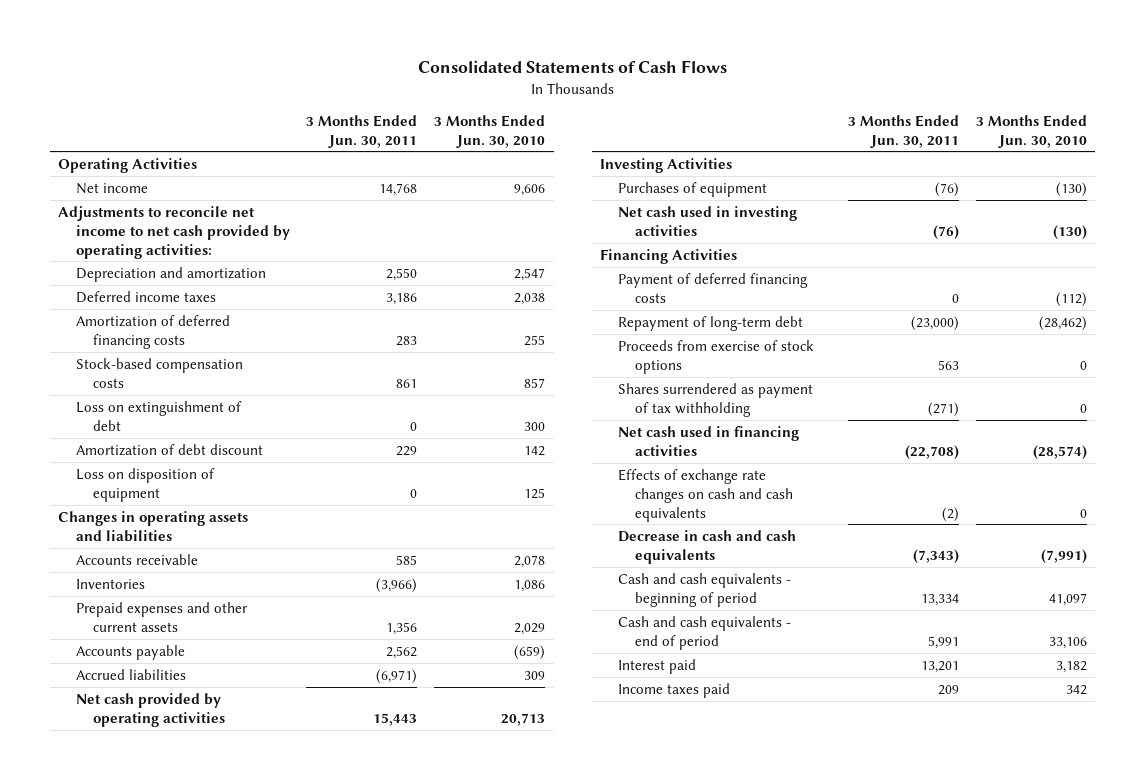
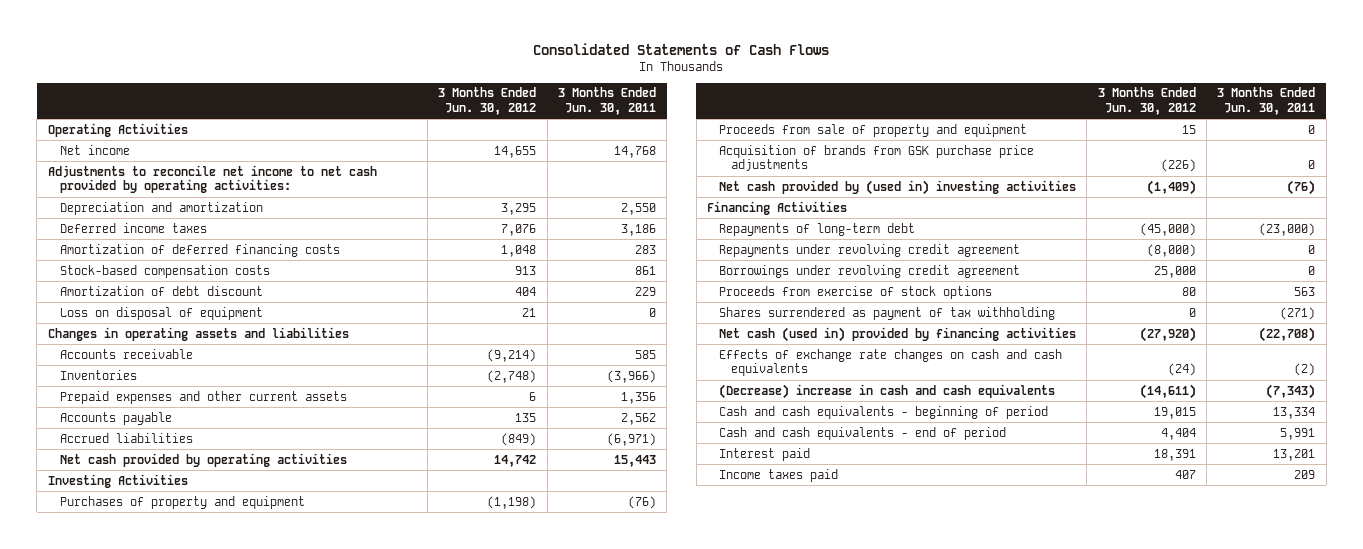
- | 3 Months Ended Jun. 30, 2011 | 3 Months Ended Jun. 30, 2010
+ | 3 Months Ended Jun. 30, 2012 | 3 Months Ended Jun. 30, 2011
- Loss on extinguishment of debt | 0 | 300
- Loss on disposition of equipment | 0 | 125
+ Loss on disposal of equipment | 21 | 0
- Purchases of equipment | (76) | (130)
- Net cash used in investing activities | (76) | (130)
+ Purchases of property and equipment | (1,198) | (76)
+ Proceeds from sale of property and equipment | 15 | 0
+ Acquisition of brands from GSK purchase price adjustments | (226) | 0
+ Net cash provided by (used in) investing activities | (1,409) | (76)
- Payment of deferred financing costs | 0 | (112)
- Repayment of long-term debt | (23,000) | (28,462)
+ Repayments of long-term debt | (45,000) | (23,000)
+ Repayments under revolving credit agreement | (8,000) | 0
+ Borrowings under revolving credit agreement | 25,000 | 0
- Net cash used in financing activities | (22,708) | (28,574)
+ Net cash (used in) provided by financing activities | (27,920) | (22,708)
- Decrease in cash and cash equivalents | (7,343) | (7,991)
+ (Decrease) increase in cash and cash equivalents | (14,611) | (7,343)

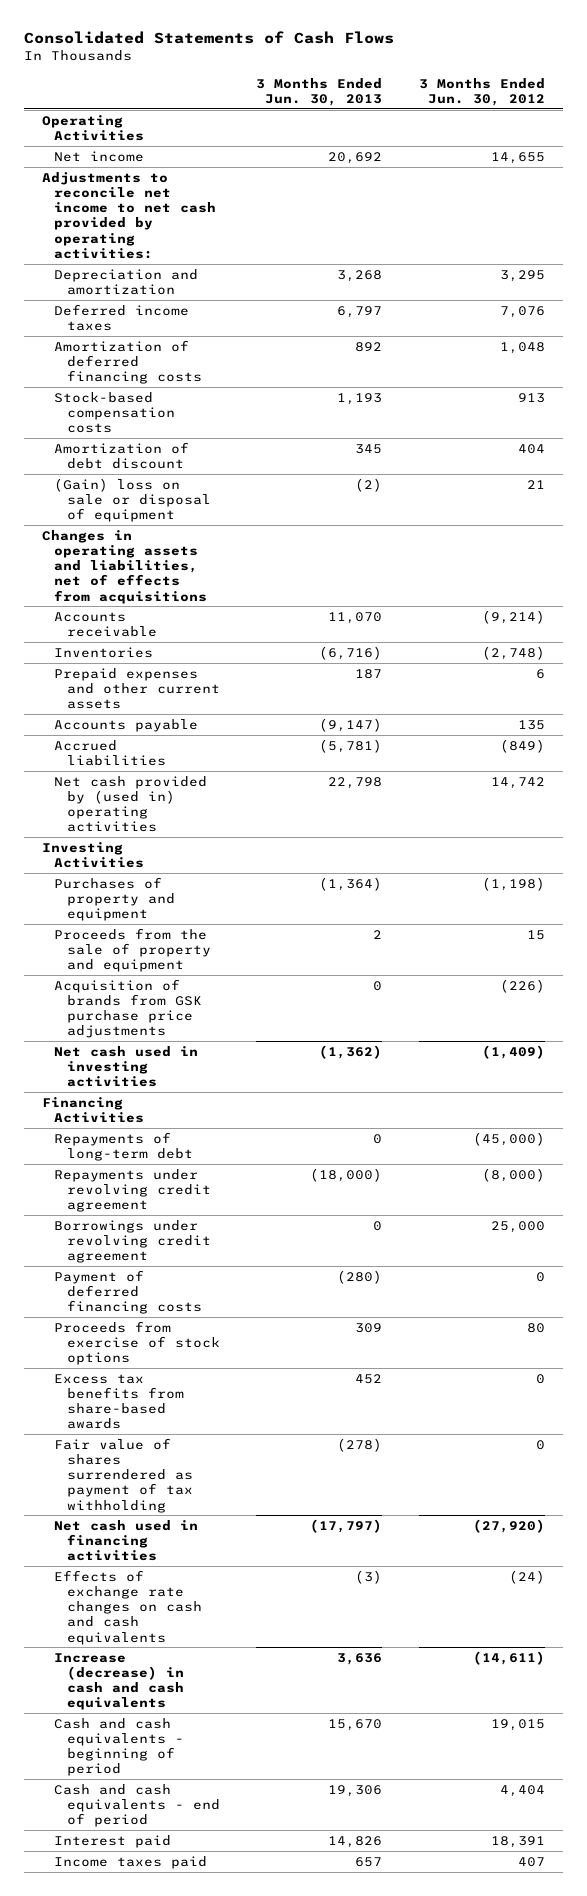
- | 3 Months Ended Jun. 30, 2012 | 3 Months Ended Jun. 30, 2011
+ | 3 Months Ended Jun. 30, 2013 | 3 Months Ended Jun. 30, 2012
- Loss on disposal of equipment | 21 | 0
- Changes in operating assets and liabilities
+ (Gain) loss on sale or disposal of equipment | (2) | 21
+ Changes in operating assets and liabilities, net of effects from acquisitions
- Net cash provided by operating activities | 14,742 | 15,443
+ Net cash provided by (used in) operating activities | 22,798 | 14,742
- Proceeds from sale of property and equipment | 15 | 0
+ Proceeds from the sale of property and equipment | 2 | 15
- Net cash provided by (used in) investing activities | (1,409) | (76)
+ Net cash used in investing activities | (1,362) | (1,409)
+ Payment of deferred financing costs | (280) | 0
- Shares surrendered as payment of tax withholding | 0 | (271)
- Net cash (used in) provided by financing activities | (27,920) | (22,708)
+ Excess tax benefits from share-based awards | 452 | 0
+ Fair value of shares surrendered as payment of tax withholding | (278) | 0
+ Net cash used in financing activities | (17,797) | (27,920)
- (Decrease) increase in cash and cash equivalents | (14,611) | (7,343)
+ Increase (decrease) in cash and cash equivalents | 3,636 | (14,611)

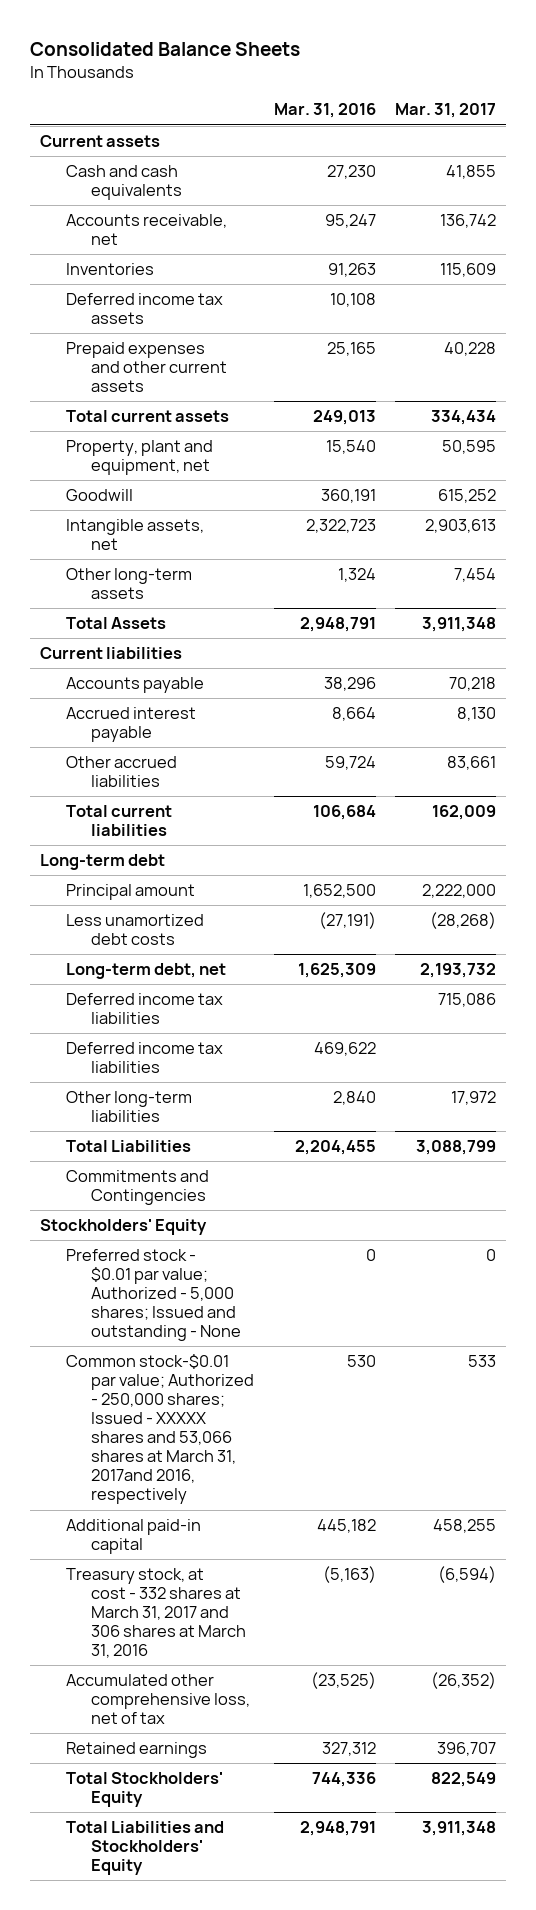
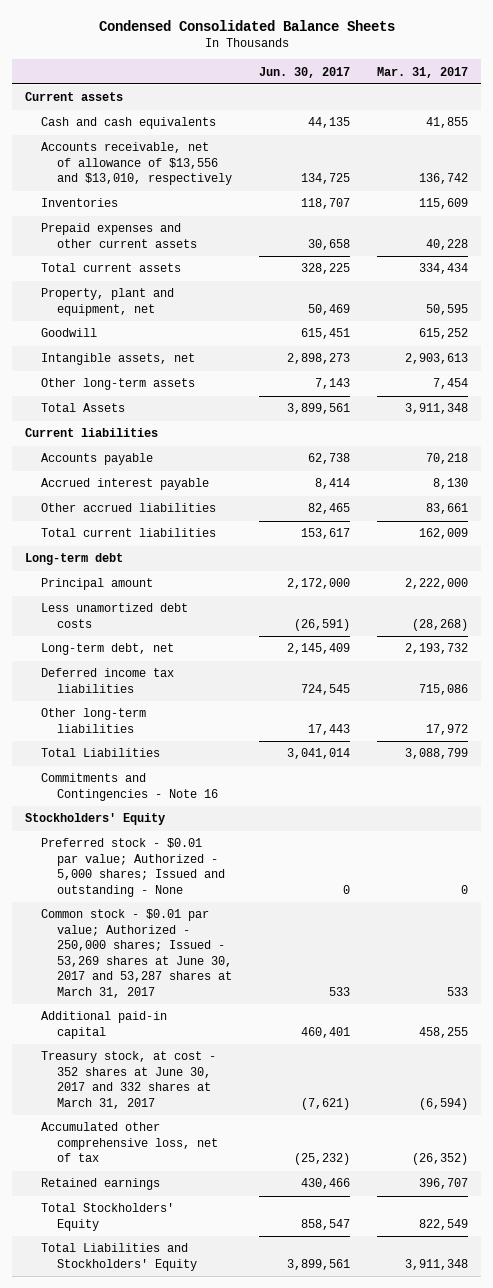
- Consolidated Balance Sheets
+ Condensed Consolidated Balance Sheets
- | Mar. 31, 2016 | Mar. 31, 2017
+ | Jun. 30, 2017 | Mar. 31, 2017
- Accounts receivable, net | 95,247 | 136,742
+ Accounts receivable, net of allowance of $13,556 and $13,010, respectively | 134,725 | 136,742
- Deferred income tax assets | 10,108 |
- Deferred income tax liabilities | 469,622 |
- Commitments and Contingencies
+ Commitments and Contingencies - Note 16
- Common stock-$0.01 par value; Authorized - 250,000 shares; Issued - XXXXX shares and 53,066 shares at March 31, 2017and 2016, respectively | 530 | 533
+ Common stock - $0.01 par value; Authorized - 250,000 shares; Issued - 53,269 shares at June 30, 2017 and 53,287 shares at March 31, 2017 | 533 | 533
- Treasury stock, at cost - 332 shares at March 31, 2017 and 306 shares at March 31, 2016 | (5,163) | (6,594)
+ Treasury stock, at cost - 352 shares at June 30, 2017 and 332 shares at March 31, 2017 | (7,621) | (6,594)

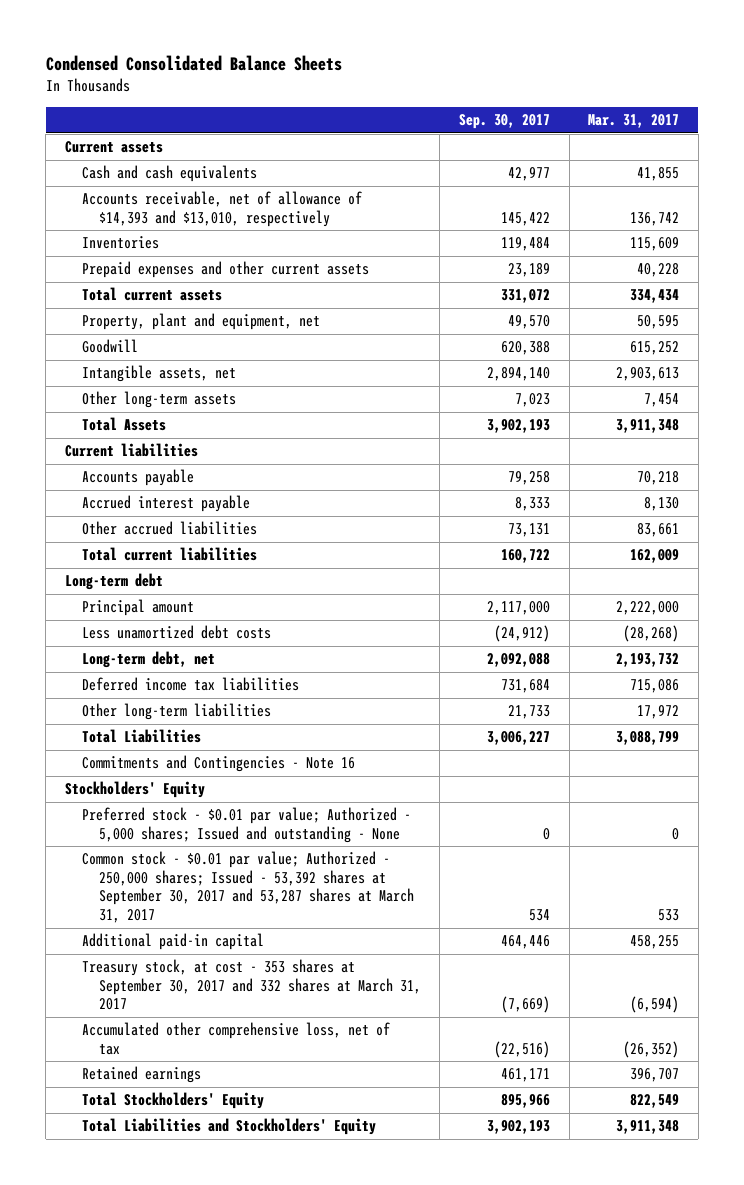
- | Jun. 30, 2017 | Mar. 31, 2017
+ | Sep. 30, 2017 | Mar. 31, 2017
- Accounts receivable, net of allowance of $13,556 and $13,010, respectively | 134,725 | 136,742
+ Accounts receivable, net of allowance of $14,393 and $13,010, respectively | 145,422 | 136,742
- Common stock - $0.01 par value; Authorized - 250,000 shares; Issued - 53,269 shares at June 30, 2017 and 53,287 shares at March 31, 2017 | 533 | 533
+ Common stock - $0.01 par value; Authorized - 250,000 shares; Issued - 53,392 shares at September 30, 2017 and 53,287 shares at March 31, 2017 | 534 | 533
- Treasury stock, at cost - 352 shares at June 30, 2017 and 332 shares at March 31, 2017 | (7,621) | (6,594)
+ Treasury stock, at cost - 353 shares at September 30, 2017 and 332 shares at March 31, 2017 | (7,669) | (6,594)

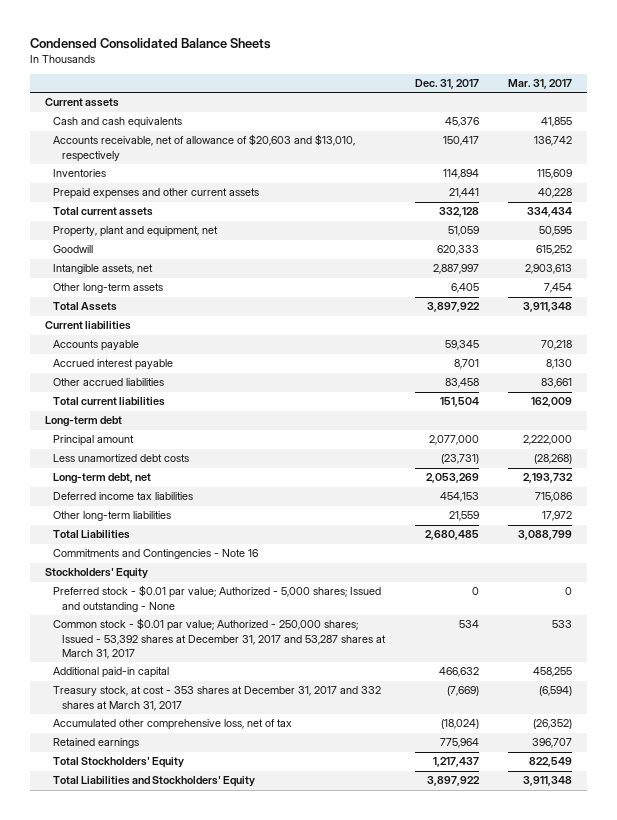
- | Sep. 30, 2017 | Mar. 31, 2017
+ | Dec. 31, 2017 | Mar. 31, 2017
- Accounts receivable, net of allowance of $14,393 and $13,010, respectively | 145,422 | 136,742
+ Accounts receivable, net of allowance of $20,603 and $13,010, respectively | 150,417 | 136,742
- Common stock - $0.01 par value; Authorized - 250,000 shares; Issued - 53,392 shares at September 30, 2017 and 53,287 shares at March 31, 2017 | 534 | 533
+ Common stock - $0.01 par value; Authorized - 250,000 shares; Issued - 53,392 shares at December 31, 2017 and 53,287 shares at March 31, 2017 | 534 | 533
- Treasury stock, at cost - 353 shares at September 30, 2017 and 332 shares at March 31, 2017 | (7,669) | (6,594)
+ Treasury stock, at cost - 353 shares at December 31, 2017 and 332 shares at March 31, 2017 | (7,669) | (6,594)

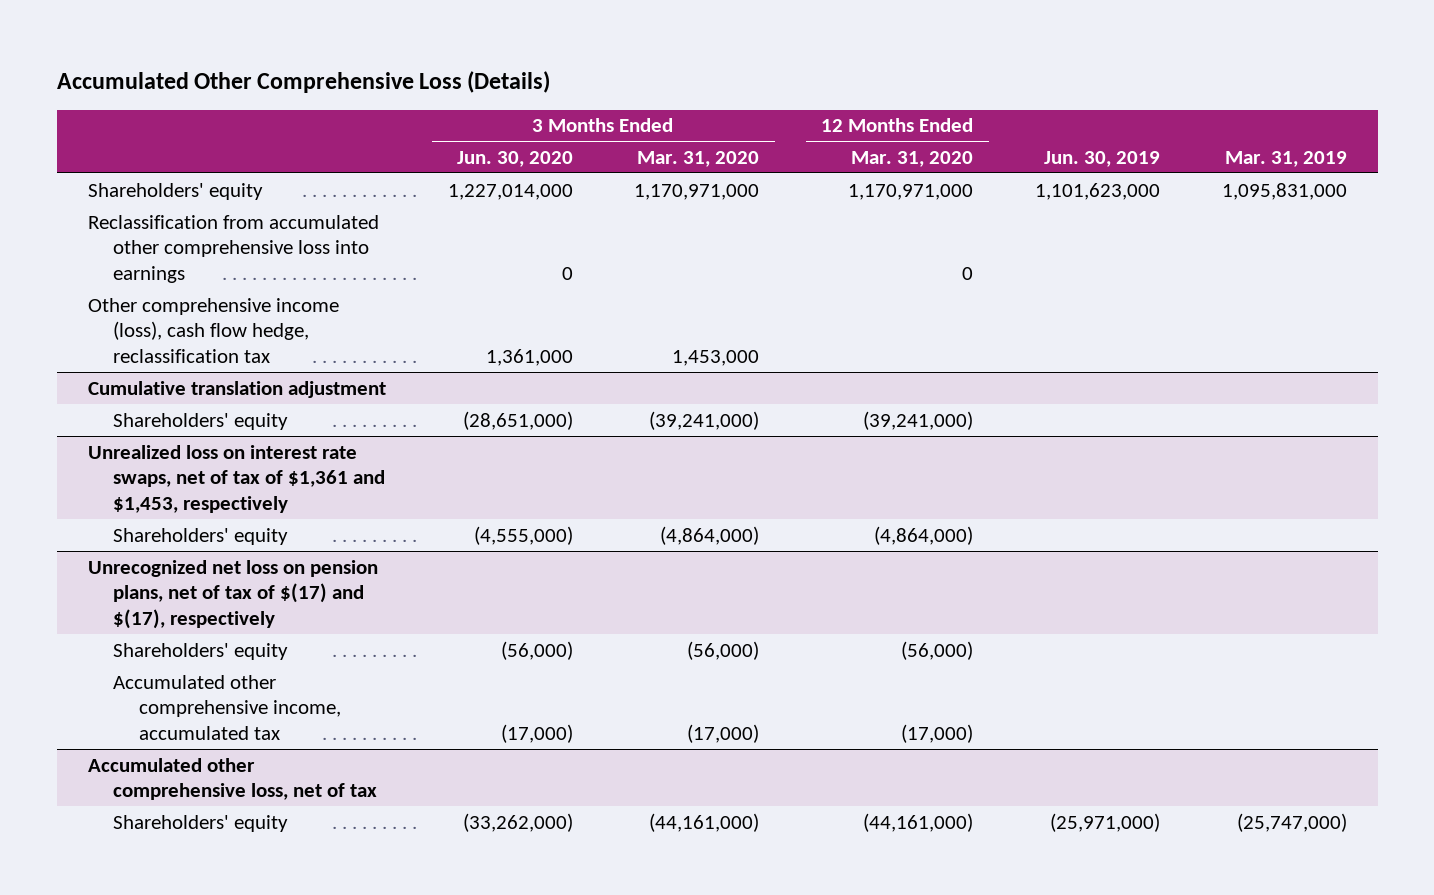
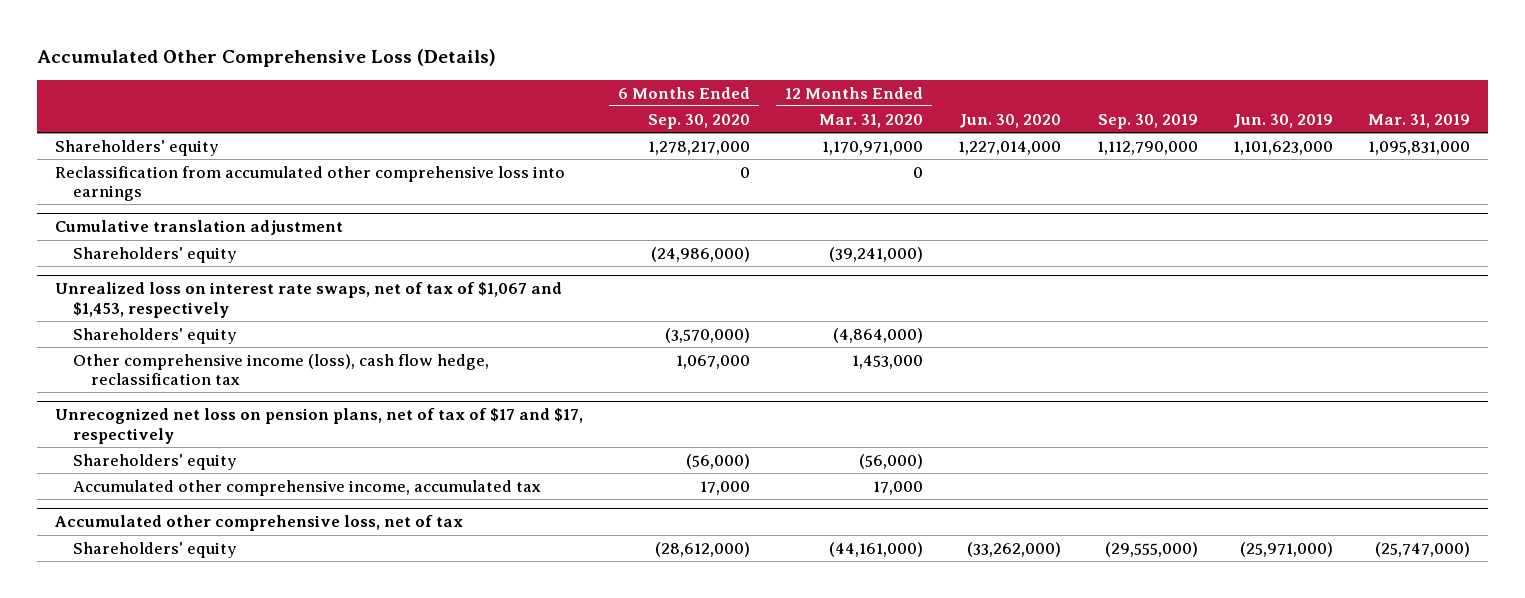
- | 3 Months Ended Jun. 30, 2020 | 3 Months Ended Mar. 31, 2020 | 12 Months Ended Mar. 31, 2020 | Jun. 30, 2019 | Mar. 31, 2019
+ | 6 Months Ended Sep. 30, 2020 | 12 Months Ended Mar. 31, 2020 | Jun. 30, 2020 | Sep. 30, 2019 | Jun. 30, 2019 | Mar. 31, 2019
- Other comprehensive income (loss), cash flow hedge, reclassification tax | 1,361,000 | 1,453,000 | | |
- Unrealized loss on interest rate swaps, net of tax of $1,361 and $1,453, respectively
+ Unrealized loss on interest rate swaps, net of tax of $1,067 and $1,453, respectively
- Unrecognized net loss on pension plans, net of tax of $(17) and $(17), respectively
+ Other comprehensive income (loss), cash flow hedge, reclassification tax | 1,067,000 | 1,453,000 | | | |
+ Unrecognized net loss on pension plans, net of tax of $17 and $17, respectively
- Accumulated other comprehensive income, accumulated tax | (17,000) | (17,000) | (17,000) | |
+ Accumulated other comprehensive income, accumulated tax | 17,000 | 17,000 | | | |

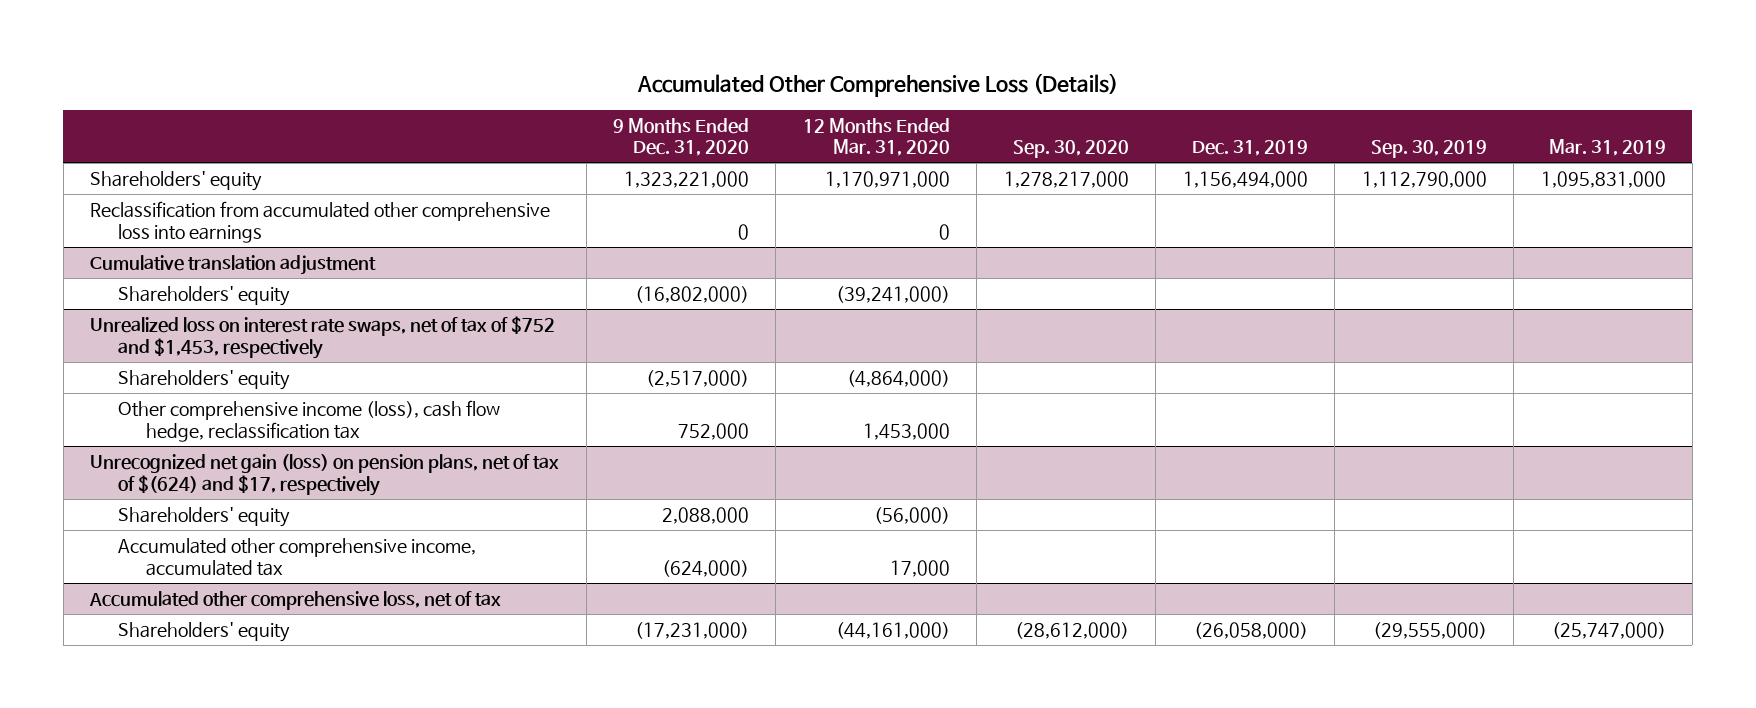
- | 6 Months Ended Sep. 30, 2020 | 12 Months Ended Mar. 31, 2020 | Jun. 30, 2020 | Sep. 30, 2019 | Jun. 30, 2019 | Mar. 31, 2019
+ | 9 Months Ended Dec. 31, 2020 | 12 Months Ended Mar. 31, 2020 | Sep. 30, 2020 | Dec. 31, 2019 | Sep. 30, 2019 | Mar. 31, 2019
- Unrealized loss on interest rate swaps, net of tax of $1,067 and $1,453, respectively
+ Unrealized loss on interest rate swaps, net of tax of $752 and $1,453, respectively
- Unrecognized net loss on pension plans, net of tax of $17 and $17, respectively
+ Unrecognized net gain (loss) on pension plans, net of tax of $(624) and $17, respectively

